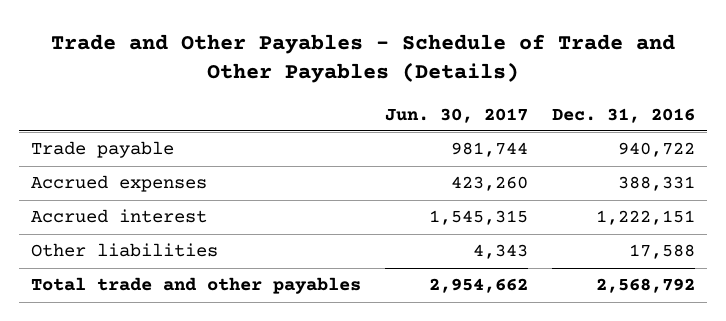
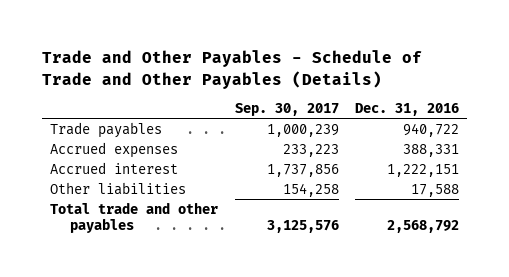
- | Jun. 30, 2017 | Dec. 31, 2016
+ | Sep. 30, 2017 | Dec. 31, 2016
- Trade payable | 981,744 | 940,722
+ Trade payables | 1,000,239 | 940,722

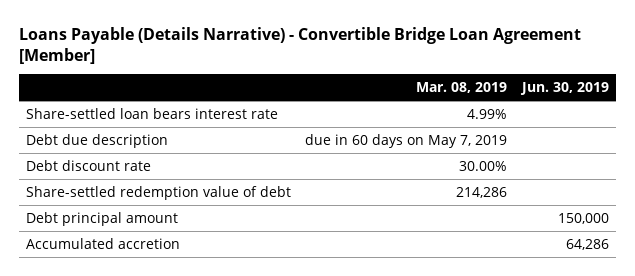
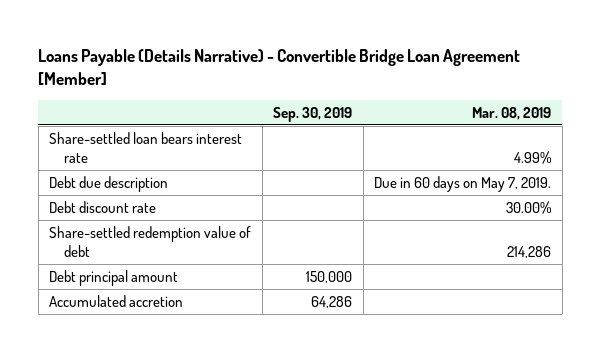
- | Mar. 08, 2019 | Jun. 30, 2019
+ | Sep. 30, 2019 | Mar. 08, 2019
- Debt due description | due in 60 days on May 7, 2019 |
+ Debt due description | | Due in 60 days on May 7, 2019.

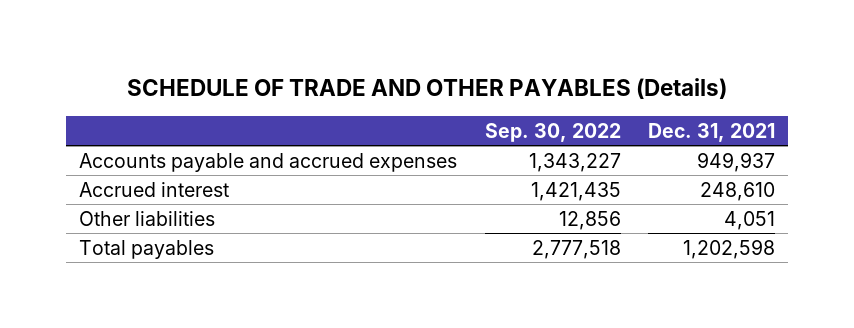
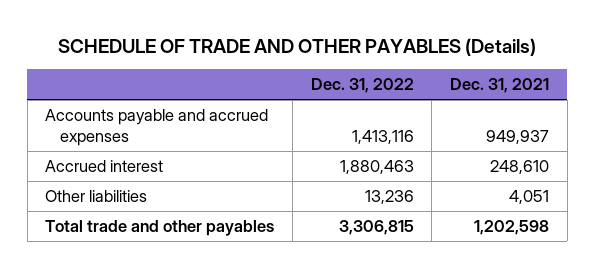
- | Sep. 30, 2022 | Dec. 31, 2021
+ | Dec. 31, 2022 | Dec. 31, 2021
- Total payables | 2,777,518 | 1,202,598
+ Total trade and other payables | 3,306,815 | 1,202,598

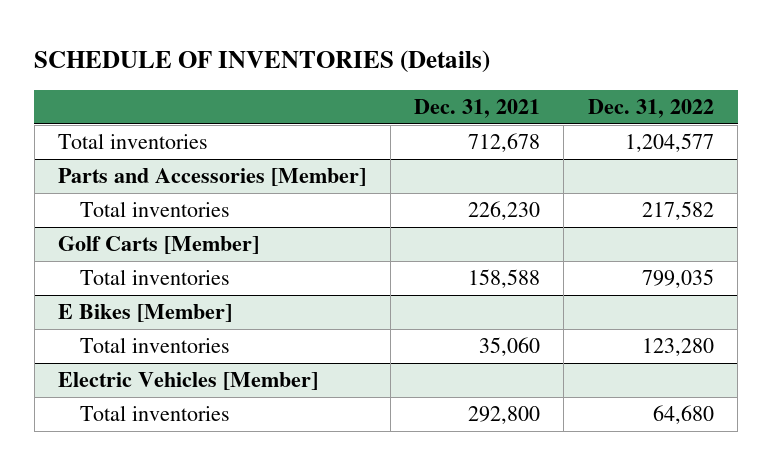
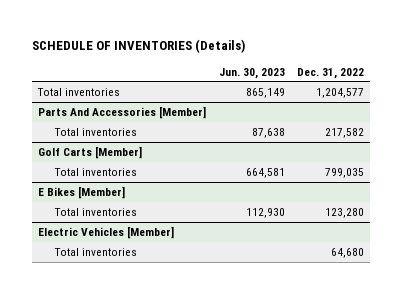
- | Dec. 31, 2021 | Dec. 31, 2022
+ | Jun. 30, 2023 | Dec. 31, 2022
- Parts and Accessories [Member]
+ Parts And Accessories [Member]

